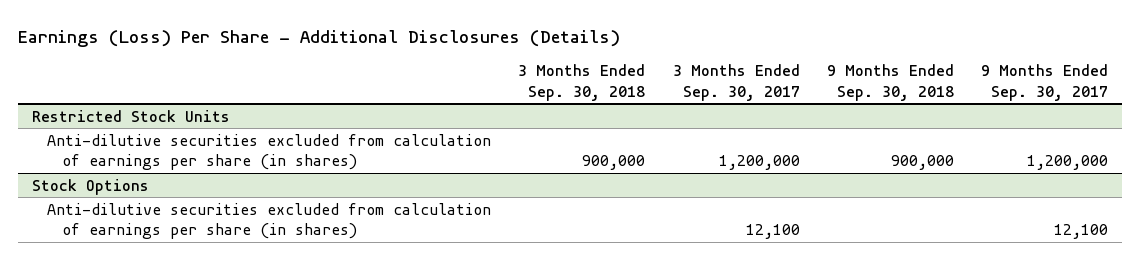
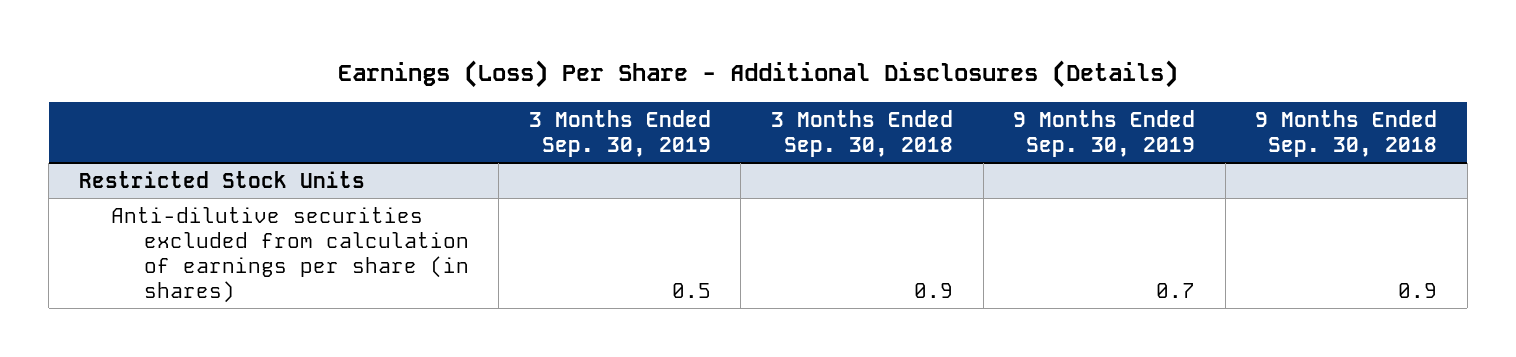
- | 3 Months Ended Sep. 30, 2018 | 3 Months Ended Sep. 30, 2017 | 9 Months Ended Sep. 30, 2018 | 9 Months Ended Sep. 30, 2017
+ | 3 Months Ended Sep. 30, 2019 | 3 Months Ended Sep. 30, 2018 | 9 Months Ended Sep. 30, 2019 | 9 Months Ended Sep. 30, 2018
@ Restricted Stock Units
- Anti-dilutive securities excluded from calculation of earnings per share (in shares) | 900,000 | 1,200,000 | 900,000 | 1,200,000
- Stock Options
- Anti-dilutive securities excluded from calculation of earnings per share (in shares) | | 12,100 | | 12,100
@ Restricted Stock Units
+ Anti-dilutive securities excluded from calculation of earnings per share (in shares) | 0.5 | 0.9 | 0.7 | 0.9

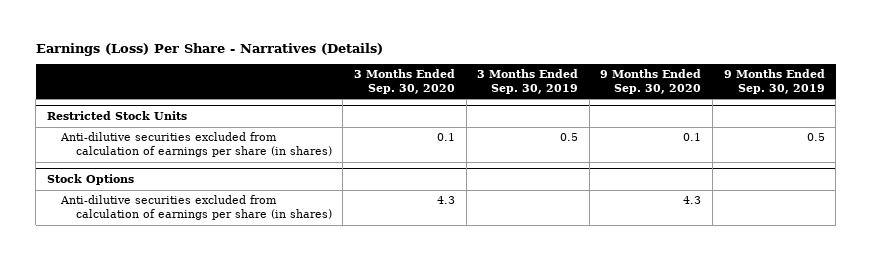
- Earnings (Loss) Per Share - Additional Disclosures (Details)
+ Earnings (Loss) Per Share - Narratives (Details)
- | 3 Months Ended Sep. 30, 2019 | 3 Months Ended Sep. 30, 2018 | 9 Months Ended Sep. 30, 2019 | 9 Months Ended Sep. 30, 2018
+ | 3 Months Ended Sep. 30, 2020 | 3 Months Ended Sep. 30, 2019 | 9 Months Ended Sep. 30, 2020 | 9 Months Ended Sep. 30, 2019
@ Restricted Stock Units
- Anti-dilutive securities excluded from calculation of earnings per share (in shares) | 0.5 | 0.9 | 0.7 | 0.9
+ Anti-dilutive securities excluded from calculation of earnings per share (in shares) | 0.1 | 0.5 | 0.1 | 0.5
+ Stock Options
+ Anti-dilutive securities excluded from calculation of earnings per share (in shares) | 4.3 | | 4.3 |

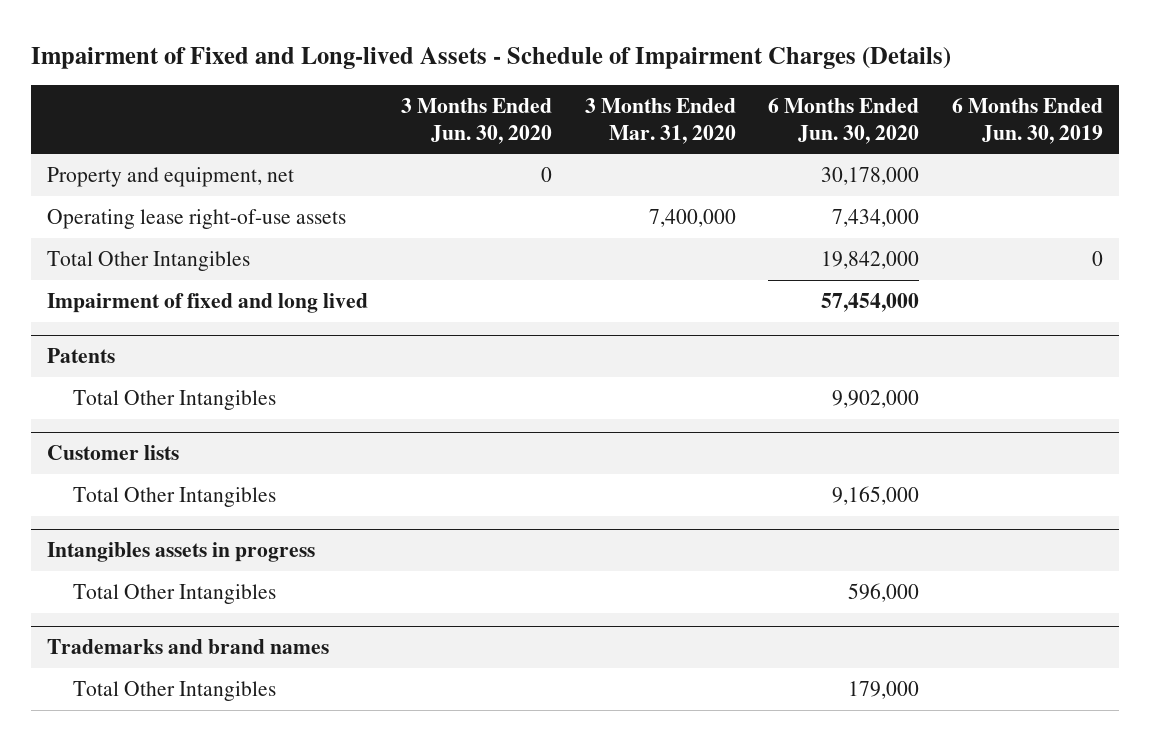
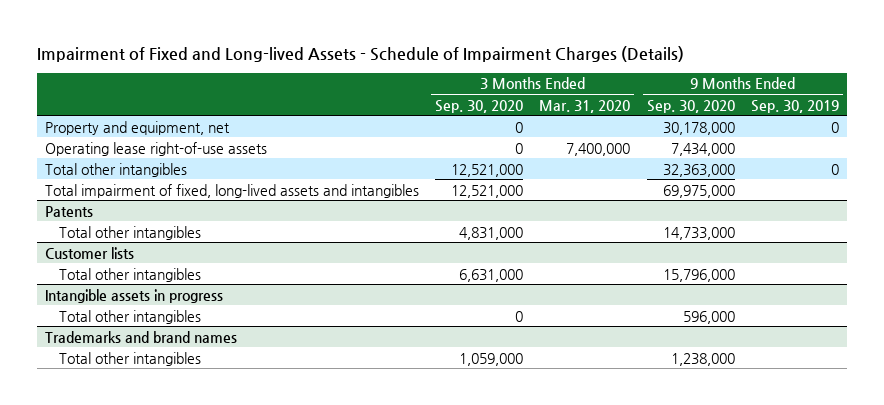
- | 3 Months Ended Jun. 30, 2020 | 3 Months Ended Mar. 31, 2020 | 6 Months Ended Jun. 30, 2020 | 6 Months Ended Jun. 30, 2019
+ | 3 Months Ended Sep. 30, 2020 | 3 Months Ended Mar. 31, 2020 | 9 Months Ended Sep. 30, 2020 | 9 Months Ended Sep. 30, 2019
- Total Other Intangibles | | | 19,842,000 | 0
- Impairment of fixed and long lived | | | 57,454,000 |
+ Total other intangibles | 12,521,000 | | 32,363,000 | 0
+ Total impairment of fixed, long-lived assets and intangibles | 12,521,000 | | 69,975,000 |
@ Patents
- Total Other Intangibles | | | 9,902,000 |
+ Total other intangibles | 4,831,000 | | 14,733,000 |
@ Customer lists
- Total Other Intangibles | | | 9,165,000 |
- Intangibles assets in progress
- Total Other Intangibles | | | 596,000 |
@ Customer lists
+ Total other intangibles | 6,631,000 | | 15,796,000 |
+ Intangible assets in progress
+ Total other intangibles | 0 | | 596,000 |
@ Trademarks and brand names
- Total Other Intangibles | | | 179,000 |
+ Total other intangibles | 1,059,000 | | 1,238,000 |

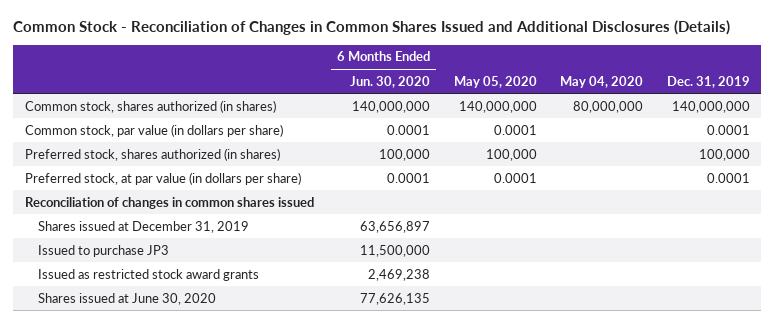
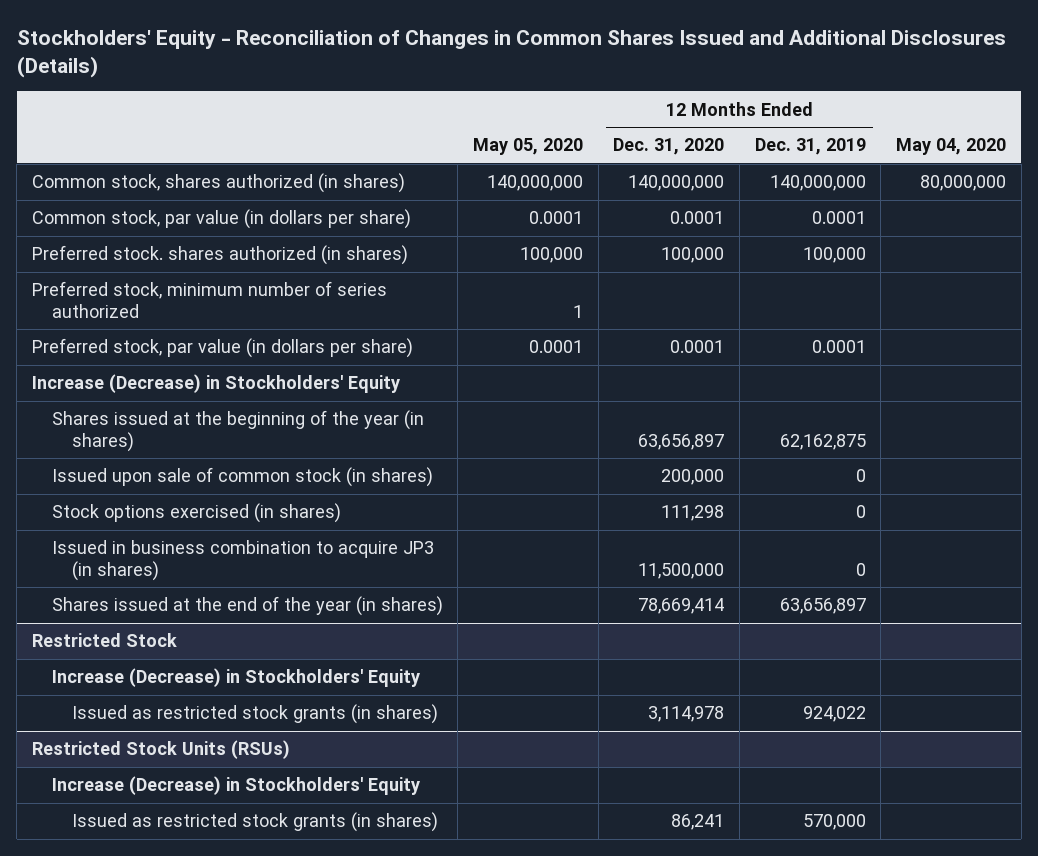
- Common Stock - Reconciliation of Changes in Common Shares Issued and Additional Disclosures (Details)
+ Stockholders' Equity - Reconciliation of Changes in Common Shares Issued and Additional Disclosures (Details)
- | 6 Months Ended Jun. 30, 2020 | May 05, 2020 | May 04, 2020 | Dec. 31, 2019
+ | May 05, 2020 | 12 Months Ended Dec. 31, 2020 | 12 Months Ended Dec. 31, 2019 | May 04, 2020
- Preferred stock, shares authorized (in shares) | 100,000 | 100,000 | | 100,000
- Preferred stock, at par value (in dollars per share) | 0.0001 | 0.0001 | | 0.0001
- Reconciliation of changes in common shares issued
- Shares issued at December 31, 2019 | 63,656,897 | | |
- Issued to purchase JP3 | 11,500,000 | | |
- Issued as restricted stock award grants | 2,469,238 | | |
- Shares issued at June 30, 2020 | 77,626,135 | | |
+ Preferred stock. shares authorized (in shares) | 100,000 | 100,000 | 100,000 |
+ Preferred stock, minimum number of series authorized | 1 | | |
+ Preferred stock, par value (in dollars per share) | 0.0001 | 0.0001 | 0.0001 |
+ Increase (Decrease) in Stockholders' Equity
+ Shares issued at the beginning of the year (in shares) | | 63,656,897 | 62,162,875 |
+ Issued upon sale of common stock (in shares) | | 200,000 | 0 |
+ Stock options exercised (in shares) | | 111,298 | 0 |
+ Issued in business combination to acquire JP3 (in shares) | | 11,500,000 | 0 |
+ Shares issued at the end of the year (in shares) | | 78,669,414 | 63,656,897 |
+ Restricted Stock
+ Increase (Decrease) in Stockholders' Equity
+ Issued as restricted stock grants (in shares) | | 3,114,978 | 924,022 |
+ Restricted Stock Units (RSUs)
+ Increase (Decrease) in Stockholders' Equity
+ Issued as restricted stock grants (in shares) | | 86,241 | 570,000 |

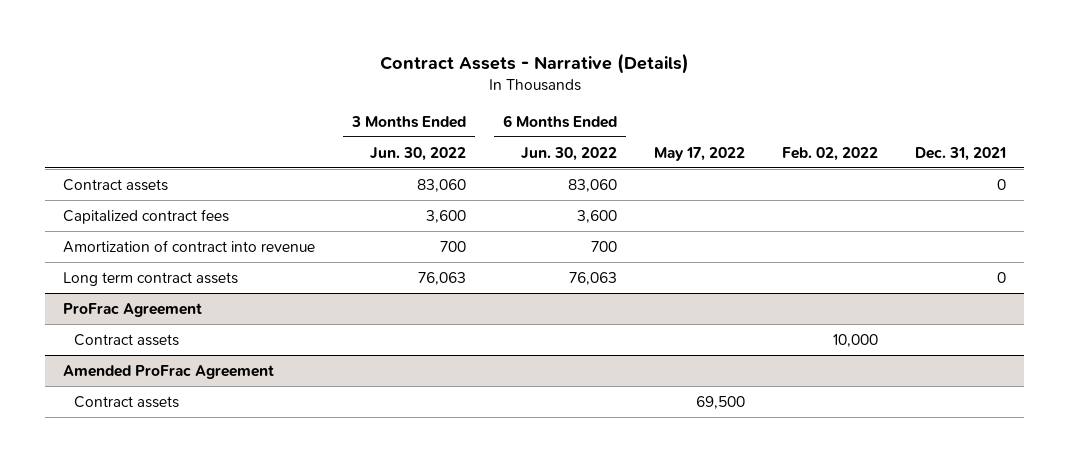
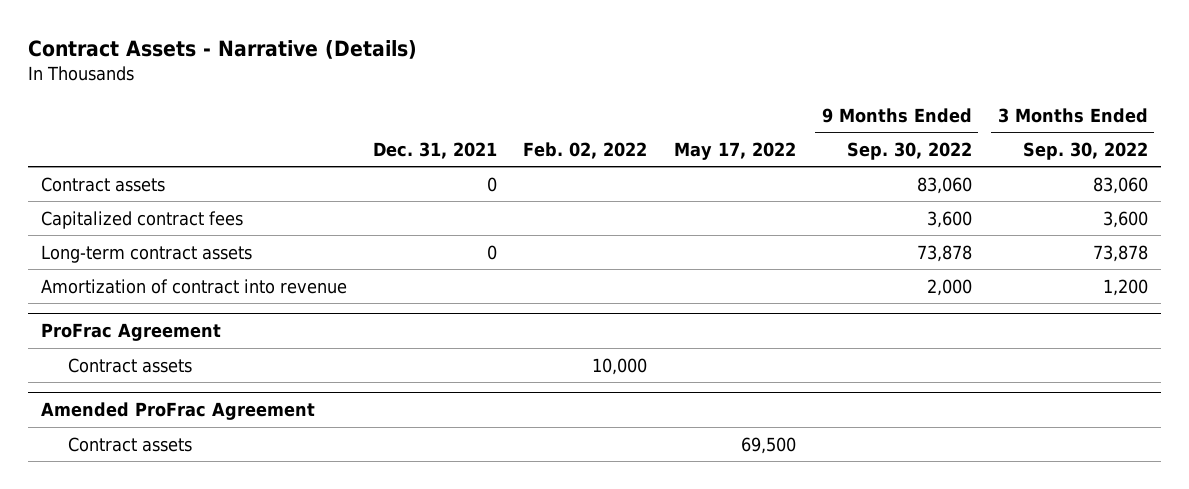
- | 3 Months Ended Jun. 30, 2022 | 6 Months Ended Jun. 30, 2022 | May 17, 2022 | Feb. 02, 2022 | Dec. 31, 2021
+ | Dec. 31, 2021 | Feb. 02, 2022 | May 17, 2022 | 9 Months Ended Sep. 30, 2022 | 3 Months Ended Sep. 30, 2022
+ Long-term contract assets | 0 | | | 73,878 | 73,878
- Long term contract assets | 76,063 | 76,063 | | | 0

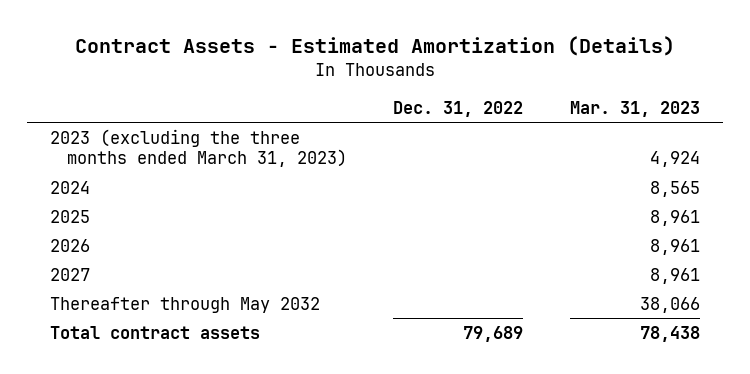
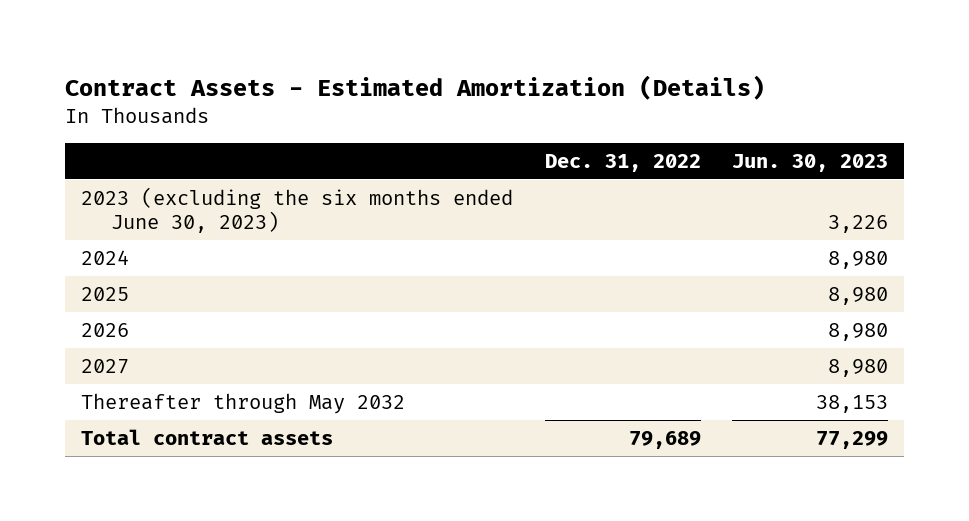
- | Dec. 31, 2022 | Mar. 31, 2023
+ | Dec. 31, 2022 | Jun. 30, 2023
- 2023 (excluding the three months ended March 31, 2023) | | 4,924
+ 2023 (excluding the six months ended June 30, 2023) | | 3,226

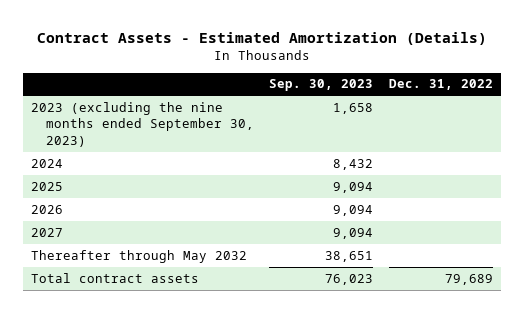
- | Dec. 31, 2022 | Jun. 30, 2023
+ | Sep. 30, 2023 | Dec. 31, 2022
- 2023 (excluding the six months ended June 30, 2023) | | 3,226
+ 2023 (excluding the nine months ended September 30, 2023) | 1,658 |

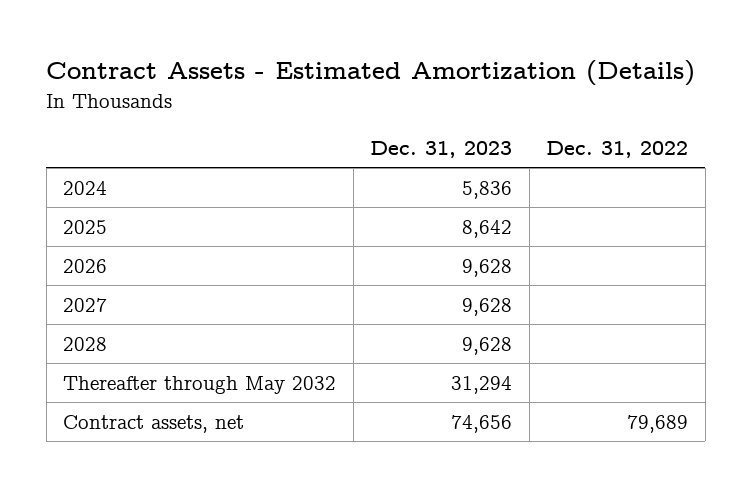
- | Sep. 30, 2023 | Dec. 31, 2022
+ | Dec. 31, 2023 | Dec. 31, 2022
- 2023 (excluding the nine months ended September 30, 2023) | 1,658 |
+ 2028 | 9,628 |
- Total contract assets | 76,023 | 79,689
+ Contract assets, net | 74,656 | 79,689

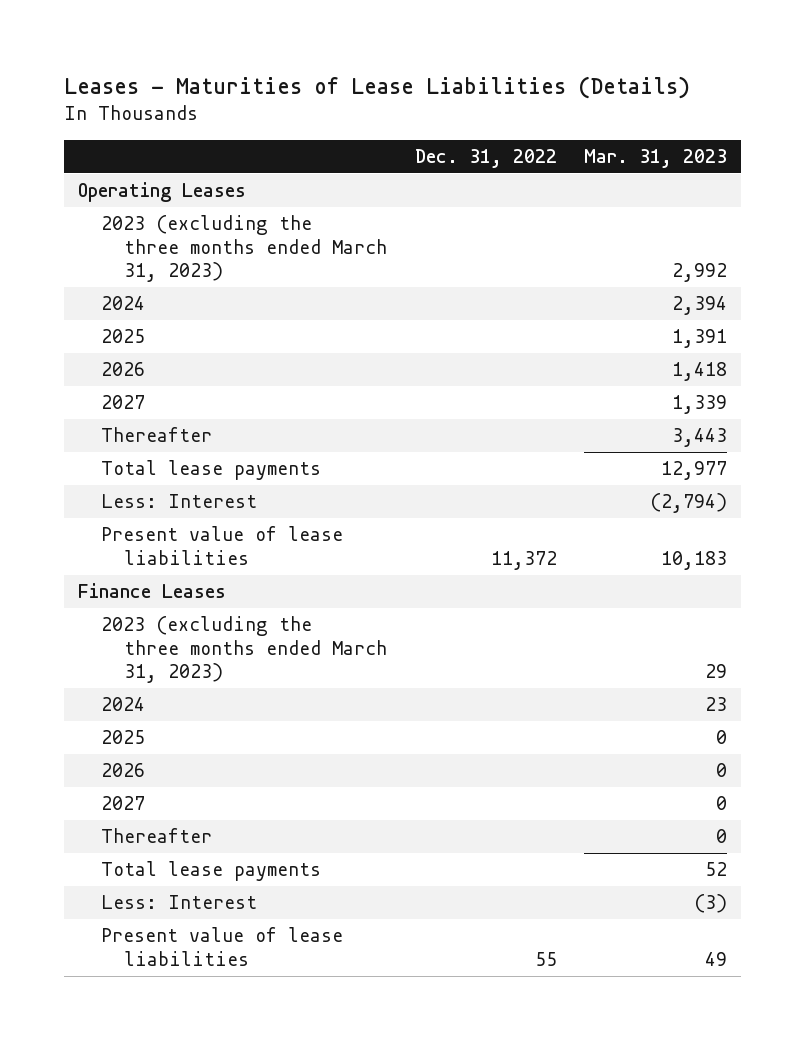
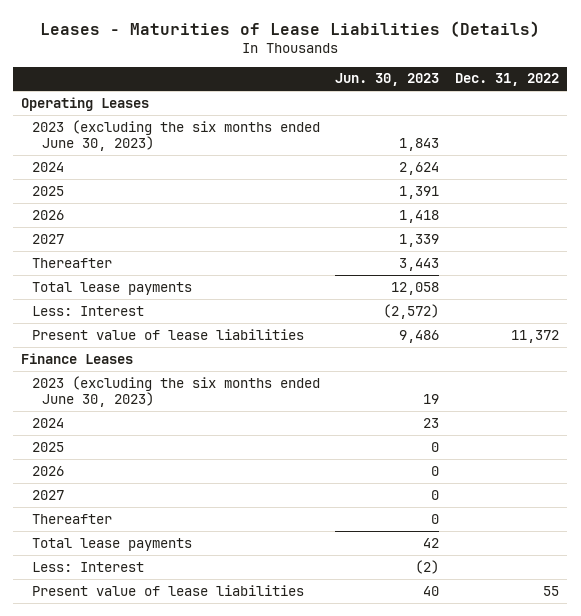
- | Dec. 31, 2022 | Mar. 31, 2023
+ | Jun. 30, 2023 | Dec. 31, 2022
- 2023 (excluding the three months ended March 31, 2023) | | 2,992
+ 2023 (excluding the six months ended June 30, 2023) | 1,843 |
- 2023 (excluding the three months ended March 31, 2023) | | 29
+ 2023 (excluding the six months ended June 30, 2023) | 19 |

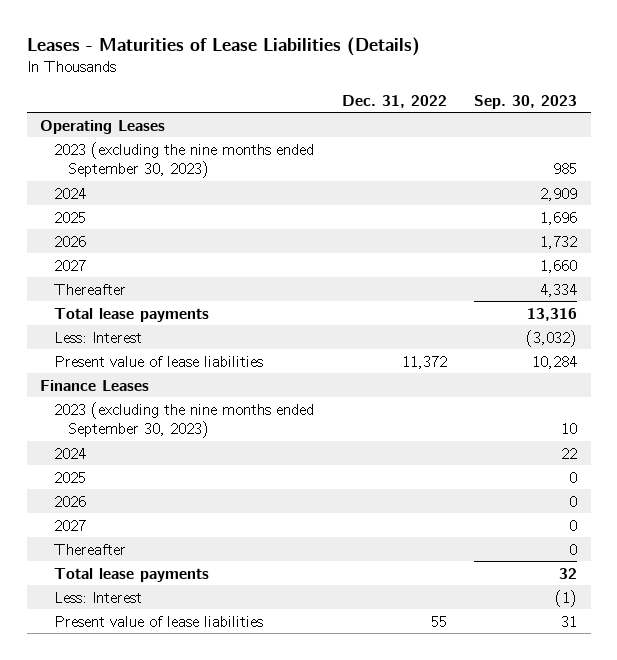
- | Jun. 30, 2023 | Dec. 31, 2022
+ | Dec. 31, 2022 | Sep. 30, 2023
- 2023 (excluding the six months ended June 30, 2023) | 1,843 |
+ 2023 (excluding the nine months ended September 30, 2023) | | 985
- 2023 (excluding the six months ended June 30, 2023) | 19 |
+ 2023 (excluding the nine months ended September 30, 2023) | | 10

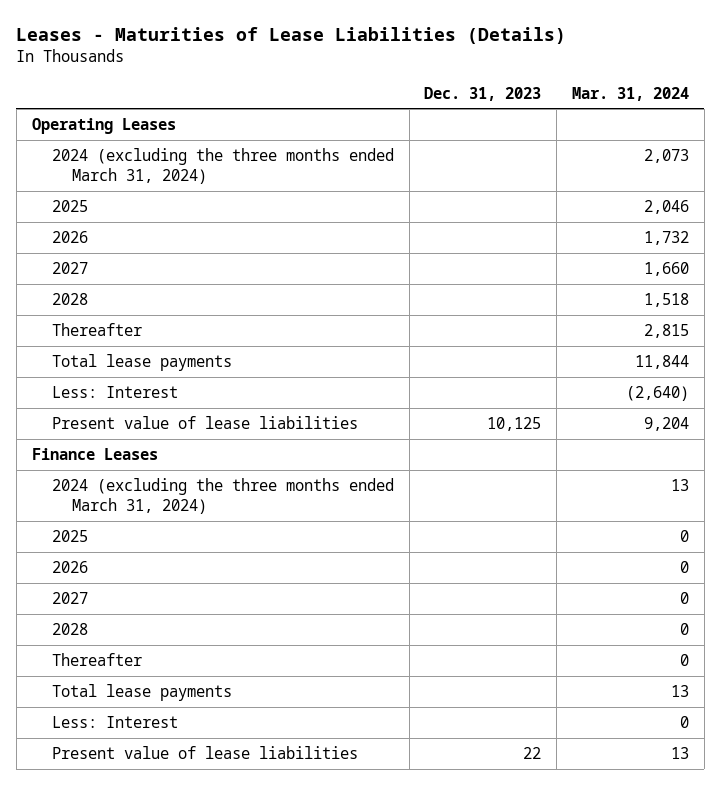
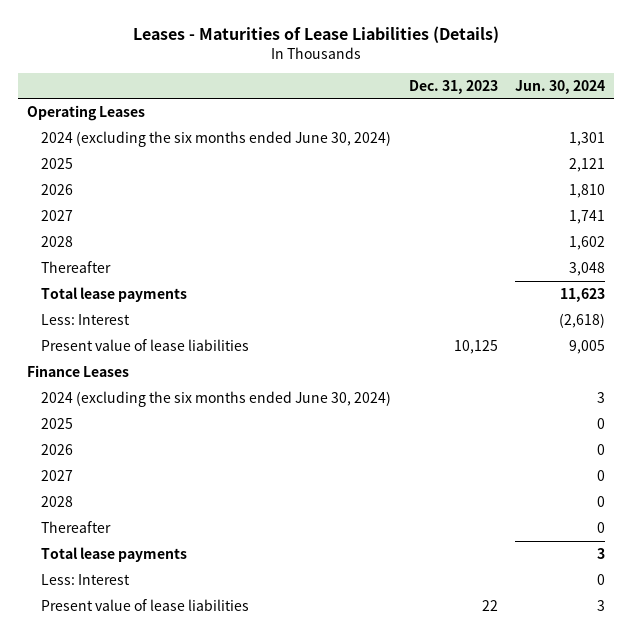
- | Dec. 31, 2023 | Mar. 31, 2024
+ | Dec. 31, 2023 | Jun. 30, 2024
- 2024 (excluding the three months ended March 31, 2024) | | 2,073
+ 2024 (excluding the six months ended June 30, 2024) | | 1,301
- 2024 (excluding the three months ended March 31, 2024) | | 13
+ 2024 (excluding the six months ended June 30, 2024) | | 3

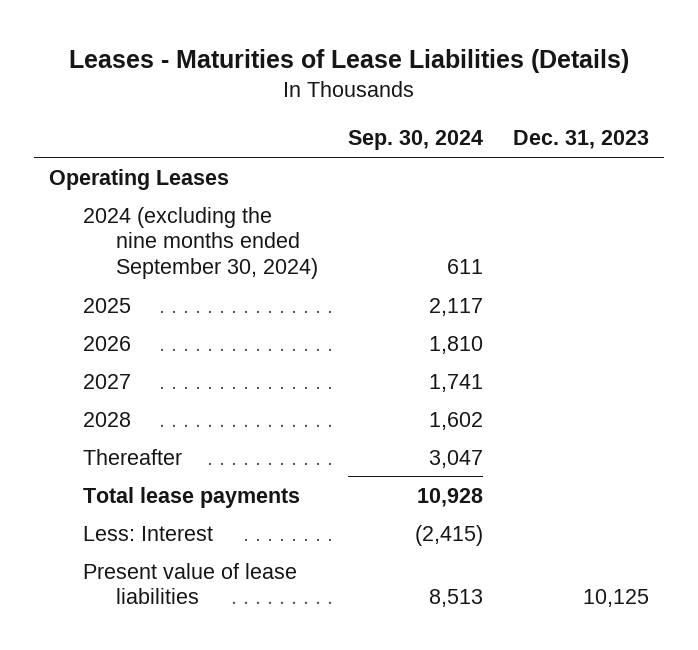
- | Dec. 31, 2023 | Jun. 30, 2024
+ | Sep. 30, 2024 | Dec. 31, 2023
- 2024 (excluding the six months ended June 30, 2024) | | 1,301
+ 2024 (excluding the nine months ended September 30, 2024) | 611 |
- Finance Leases
- 2024 (excluding the six months ended June 30, 2024) | | 3
- 2025 | | 0
- 2026 | | 0
- 2027 | | 0
- 2028 | | 0
- Thereafter | | 0
- Total lease payments | | 3
- Less: Interest | | 0
- Present value of lease liabilities | 22 | 3

